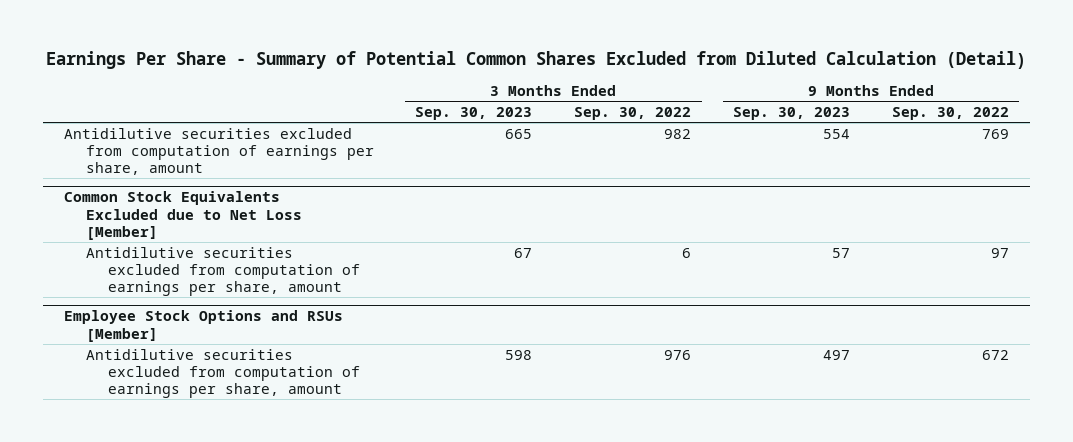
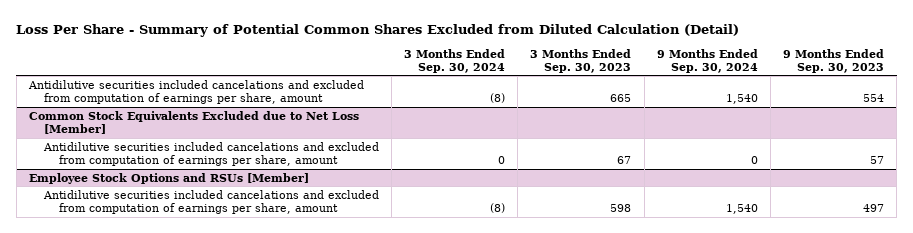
- Earnings Per Share - Summary of Potential Common Shares Excluded from Diluted Calculation (Detail)
+ Loss Per Share - Summary of Potential Common Shares Excluded from Diluted Calculation (Detail)
- | 3 Months Ended Sep. 30, 2023 | 3 Months Ended Sep. 30, 2022 | 9 Months Ended Sep. 30, 2023 | 9 Months Ended Sep. 30, 2022
+ | 3 Months Ended Sep. 30, 2024 | 3 Months Ended Sep. 30, 2023 | 9 Months Ended Sep. 30, 2024 | 9 Months Ended Sep. 30, 2023
- Antidilutive securities excluded from computation of earnings per share, amount | 665 | 982 | 554 | 769
+ Antidilutive securities included cancelations and excluded from computation of earnings per share, amount | (8) | 665 | 1,540 | 554
@ Common Stock Equivalents Excluded due to Net Loss [Member]
- Antidilutive securities excluded from computation of earnings per share, amount | 67 | 6 | 57 | 97
+ Antidilutive securities included cancelations and excluded from computation of earnings per share, amount | 0 | 67 | 0 | 57
@ Employee Stock Options and RSUs [Member]
- Antidilutive securities excluded from computation of earnings per share, amount | 598 | 976 | 497 | 672
+ Antidilutive securities included cancelations and excluded from computation of earnings per share, amount | (8) | 598 | 1,540 | 497

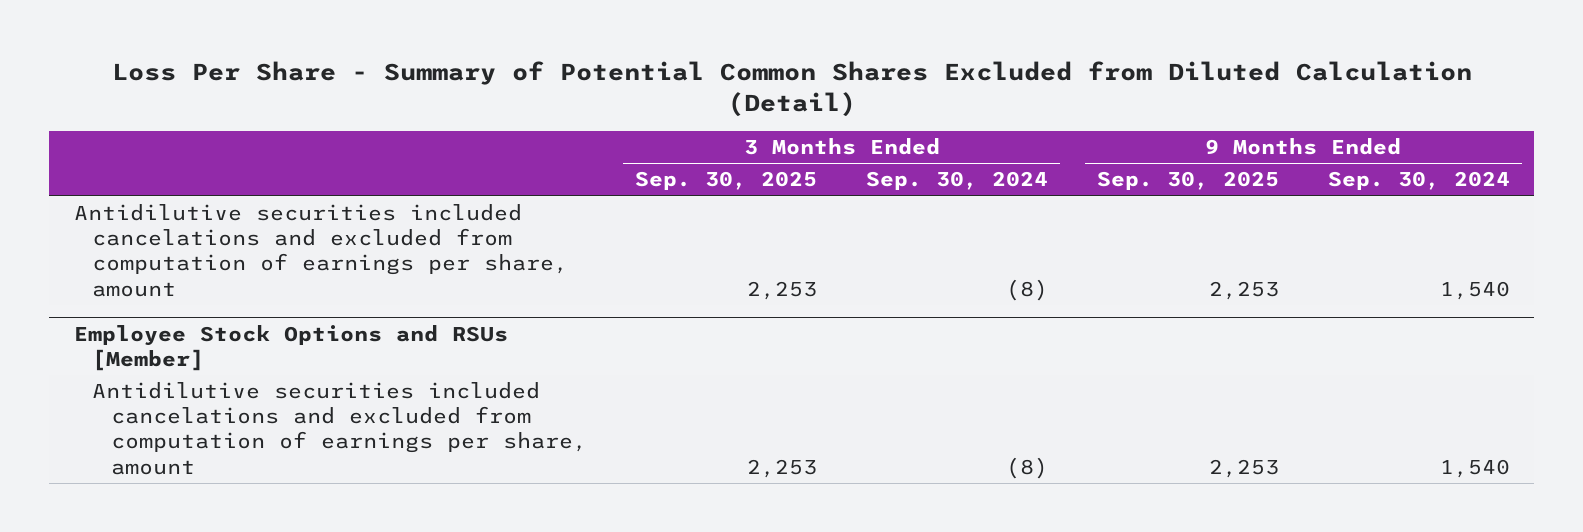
- | 3 Months Ended Sep. 30, 2024 | 3 Months Ended Sep. 30, 2023 | 9 Months Ended Sep. 30, 2024 | 9 Months Ended Sep. 30, 2023
+ | 3 Months Ended Sep. 30, 2025 | 3 Months Ended Sep. 30, 2024 | 9 Months Ended Sep. 30, 2025 | 9 Months Ended Sep. 30, 2024
- Common Stock Equivalents Excluded due to Net Loss [Member]
- Antidilutive securities included cancelations and excluded from computation of earnings per share, amount | 0 | 67 | 0 | 57

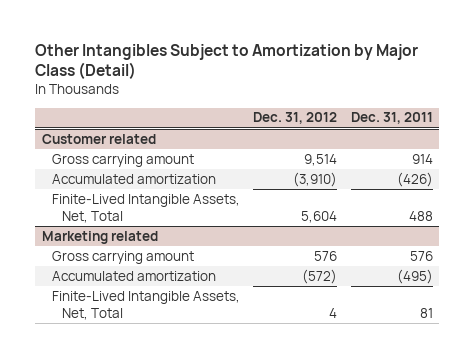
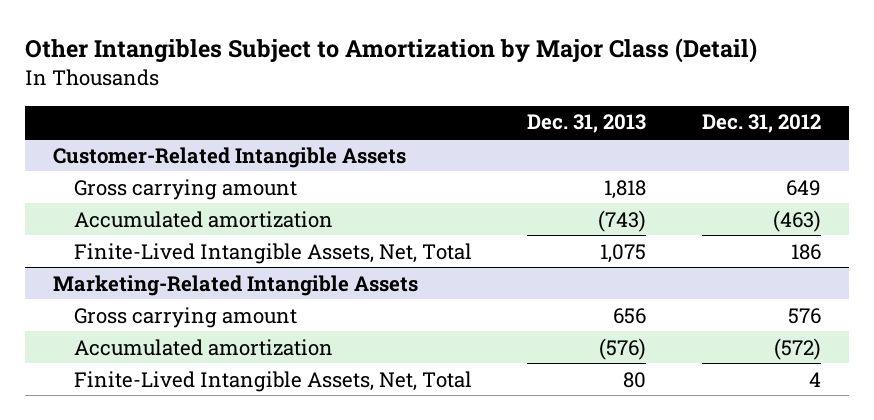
- | Dec. 31, 2012 | Dec. 31, 2011
+ | Dec. 31, 2013 | Dec. 31, 2012
- Customer related
- Gross carrying amount | 9,514 | 914
- Accumulated amortization | (3,910) | (426)
- Finite-Lived Intangible Assets, Net, Total | 5,604 | 488
- Marketing related
+ Customer-Related Intangible Assets
+ Gross carrying amount | 1,818 | 649
+ Accumulated amortization | (743) | (463)
+ Finite-Lived Intangible Assets, Net, Total | 1,075 | 186
+ Marketing-Related Intangible Assets

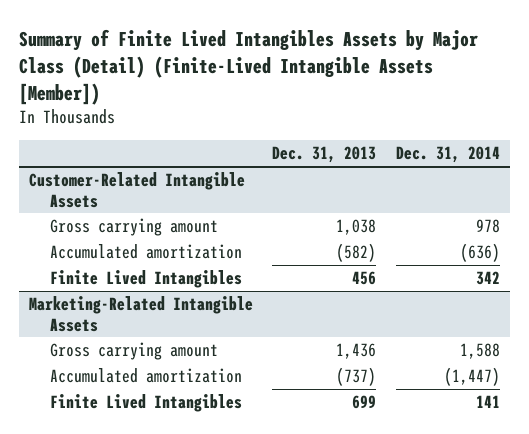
- Other Intangibles Subject to Amortization by Major Class (Detail)
+ Summary of Finite Lived Intangibles Assets by Major Class (Detail) (Finite-Lived Intangible Assets [Member])
- | Dec. 31, 2013 | Dec. 31, 2012
+ | Dec. 31, 2013 | Dec. 31, 2014
@ Customer-Related Intangible Assets
- Gross carrying amount | 1,818 | 649
- Accumulated amortization | (743) | (463)
- Finite-Lived Intangible Assets, Net, Total | 1,075 | 186
+ Gross carrying amount | 1,038 | 978
+ Accumulated amortization | (582) | (636)
+ Finite Lived Intangibles | 456 | 342
@ Marketing-Related Intangible Assets
- Gross carrying amount | 656 | 576
- Accumulated amortization | (576) | (572)
- Finite-Lived Intangible Assets, Net, Total | 80 | 4
+ Gross carrying amount | 1,436 | 1,588
+ Accumulated amortization | (737) | (1,447)
+ Finite Lived Intangibles | 699 | 141

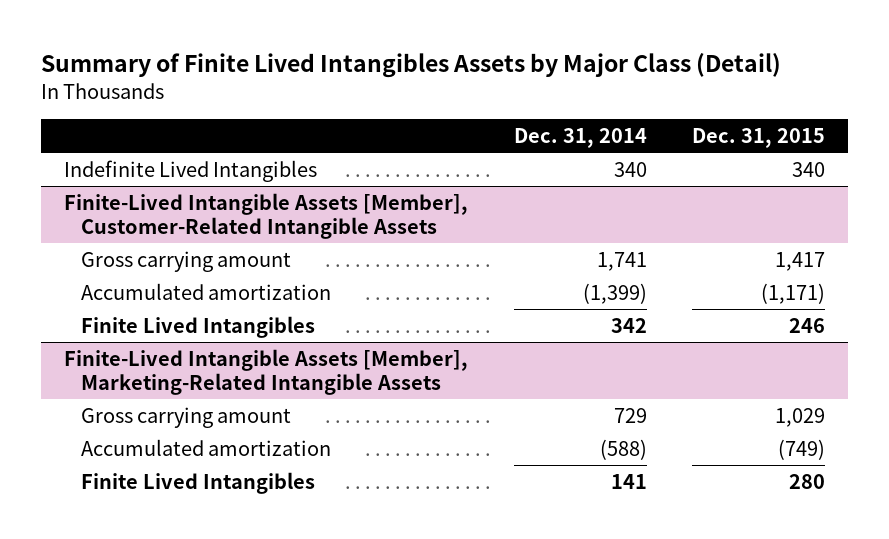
- Summary of Finite Lived Intangibles Assets by Major Class (Detail) (Finite-Lived Intangible Assets [Member])
+ Summary of Finite Lived Intangibles Assets by Major Class (Detail)
- | Dec. 31, 2013 | Dec. 31, 2014
+ | Dec. 31, 2014 | Dec. 31, 2015
- Customer-Related Intangible Assets
- Gross carrying amount | 1,038 | 978
- Accumulated amortization | (582) | (636)
+ Indefinite Lived Intangibles | 340 | 340
+ Finite-Lived Intangible Assets [Member], Customer-Related Intangible Assets
+ Gross carrying amount | 1,741 | 1,417
+ Accumulated amortization | (1,399) | (1,171)
- Marketing-Related Intangible Assets
- Gross carrying amount | 1,436 | 1,588
- Accumulated amortization | (737) | (1,447)
+ Finite-Lived Intangible Assets [Member], Marketing-Related Intangible Assets
+ Gross carrying amount | 729 | 1,029
+ Accumulated amortization | (588) | (749)

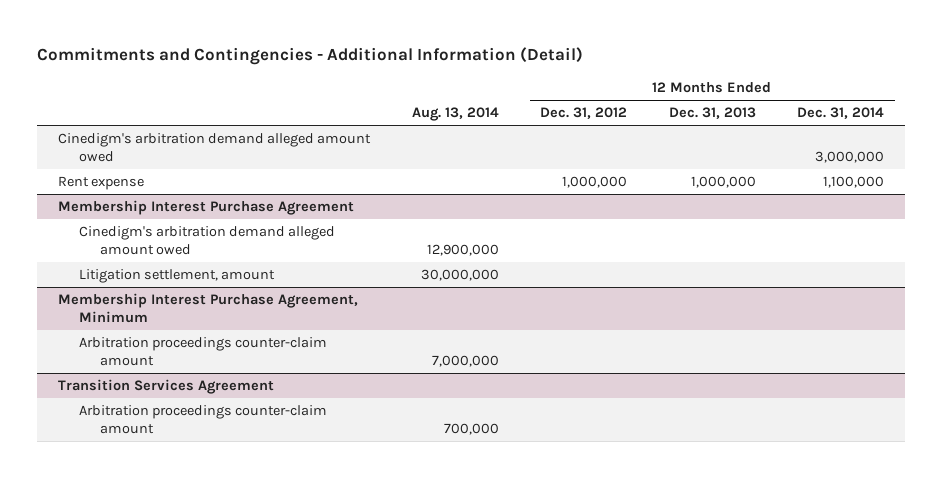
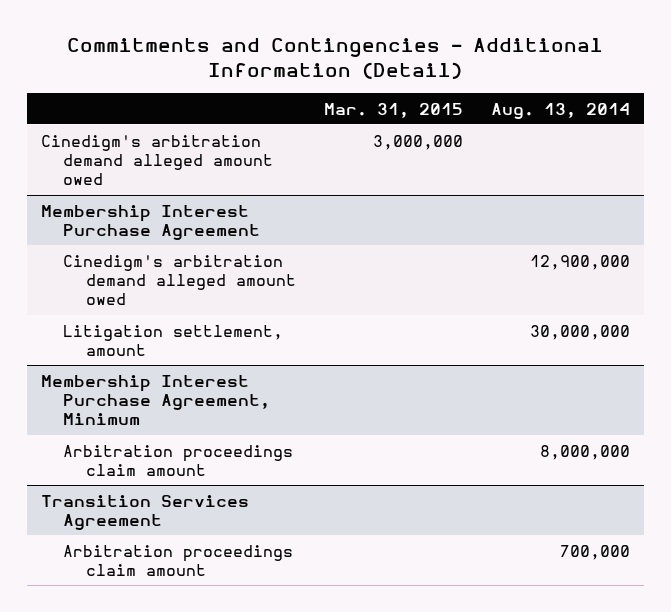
- | Aug. 13, 2014 | 12 Months Ended Dec. 31, 2012 | 12 Months Ended Dec. 31, 2013 | 12 Months Ended Dec. 31, 2014
+ | Mar. 31, 2015 | Aug. 13, 2014
- Rent expense | | 1,000,000 | 1,000,000 | 1,100,000
@ Membership Interest Purchase Agreement, Minimum
- Arbitration proceedings counter-claim amount | 7,000,000 | | |
+ Arbitration proceedings claim amount | | 8,000,000
@ Transition Services Agreement
- Arbitration proceedings counter-claim amount | 700,000 | | |
+ Arbitration proceedings claim amount | | 700,000

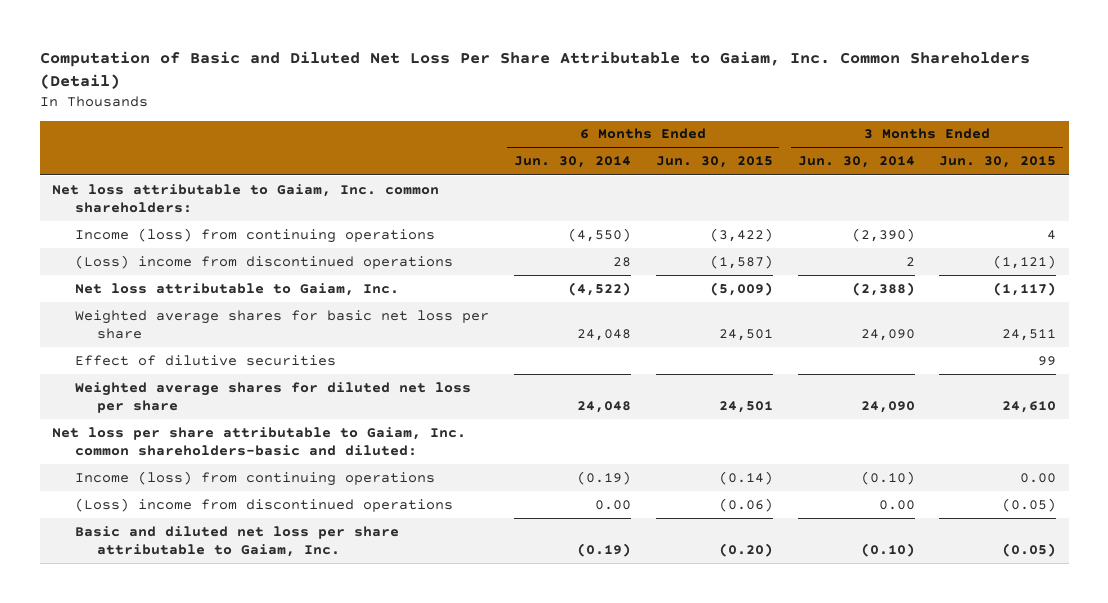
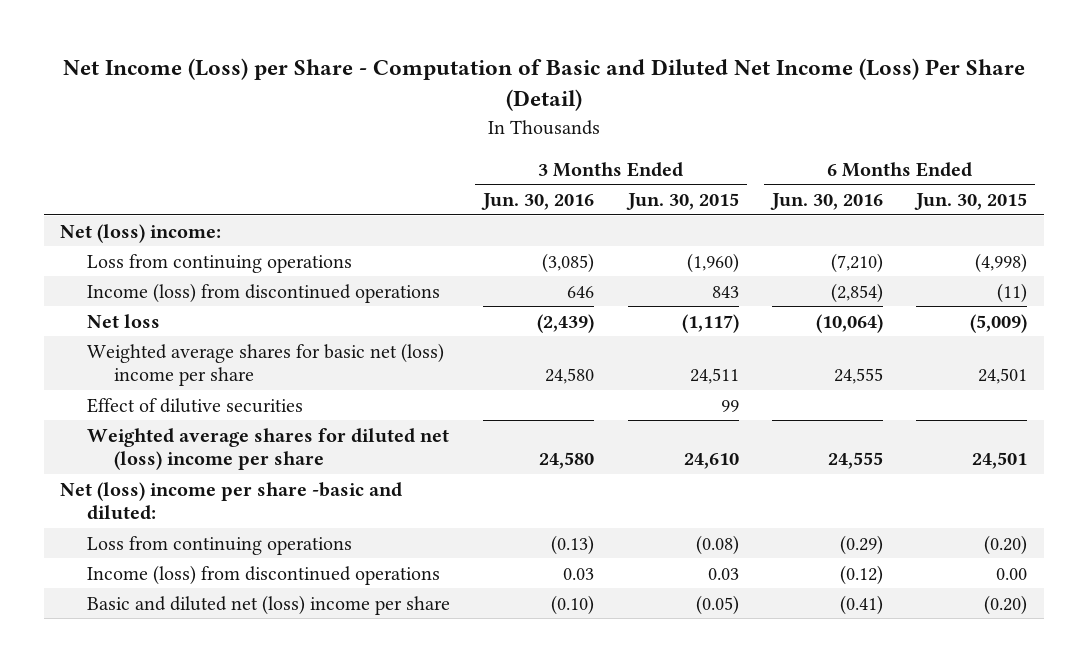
- Computation of Basic and Diluted Net Loss Per Share Attributable to Gaiam, Inc. Common Shareholders (Detail)
+ Net Income (Loss) per Share - Computation of Basic and Diluted Net Income (Loss) Per Share (Detail)
- | 6 Months Ended Jun. 30, 2014 | 6 Months Ended Jun. 30, 2015 | 3 Months Ended Jun. 30, 2014 | 3 Months Ended Jun. 30, 2015
+ | 3 Months Ended Jun. 30, 2016 | 3 Months Ended Jun. 30, 2015 | 6 Months Ended Jun. 30, 2016 | 6 Months Ended Jun. 30, 2015
- Net loss attributable to Gaiam, Inc. common shareholders:
- Income (loss) from continuing operations | (4,550) | (3,422) | (2,390) | 4
- (Loss) income from discontinued operations | 28 | (1,587) | 2 | (1,121)
- Net loss attributable to Gaiam, Inc. | (4,522) | (5,009) | (2,388) | (1,117)
- Weighted average shares for basic net loss per share | 24,048 | 24,501 | 24,090 | 24,511
+ Net (loss) income:
+ Loss from continuing operations | (3,085) | (1,960) | (7,210) | (4,998)
+ Income (loss) from discontinued operations | 646 | 843 | (2,854) | (11)
+ Net loss | (2,439) | (1,117) | (10,064) | (5,009)
+ Weighted average shares for basic net (loss) income per share | 24,580 | 24,511 | 24,555 | 24,501
- Weighted average shares for diluted net loss per share | 24,048 | 24,501 | 24,090 | 24,610
- Net loss per share attributable to Gaiam, Inc. common shareholders-basic and diluted:
- Income (loss) from continuing operations | (0.19) | (0.14) | (0.10) | 0.00
- (Loss) income from discontinued operations | 0.00 | (0.06) | 0.00 | (0.05)
- Basic and diluted net loss per share attributable to Gaiam, Inc. | (0.19) | (0.20) | (0.10) | (0.05)
+ Weighted average shares for diluted net (loss) income per share | 24,580 | 24,610 | 24,555 | 24,501
+ Net (loss) income per share -basic and diluted:
+ Loss from continuing operations | (0.13) | (0.08) | (0.29) | (0.20)
+ Income (loss) from discontinued operations | 0.03 | 0.03 | (0.12) | 0.00
+ Basic and diluted net (loss) income per share | (0.10) | (0.05) | (0.41) | (0.20)

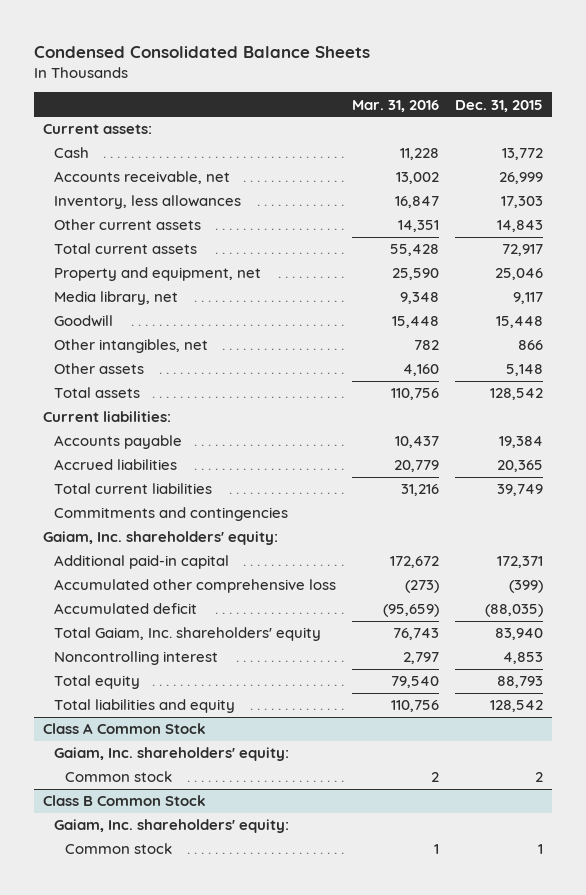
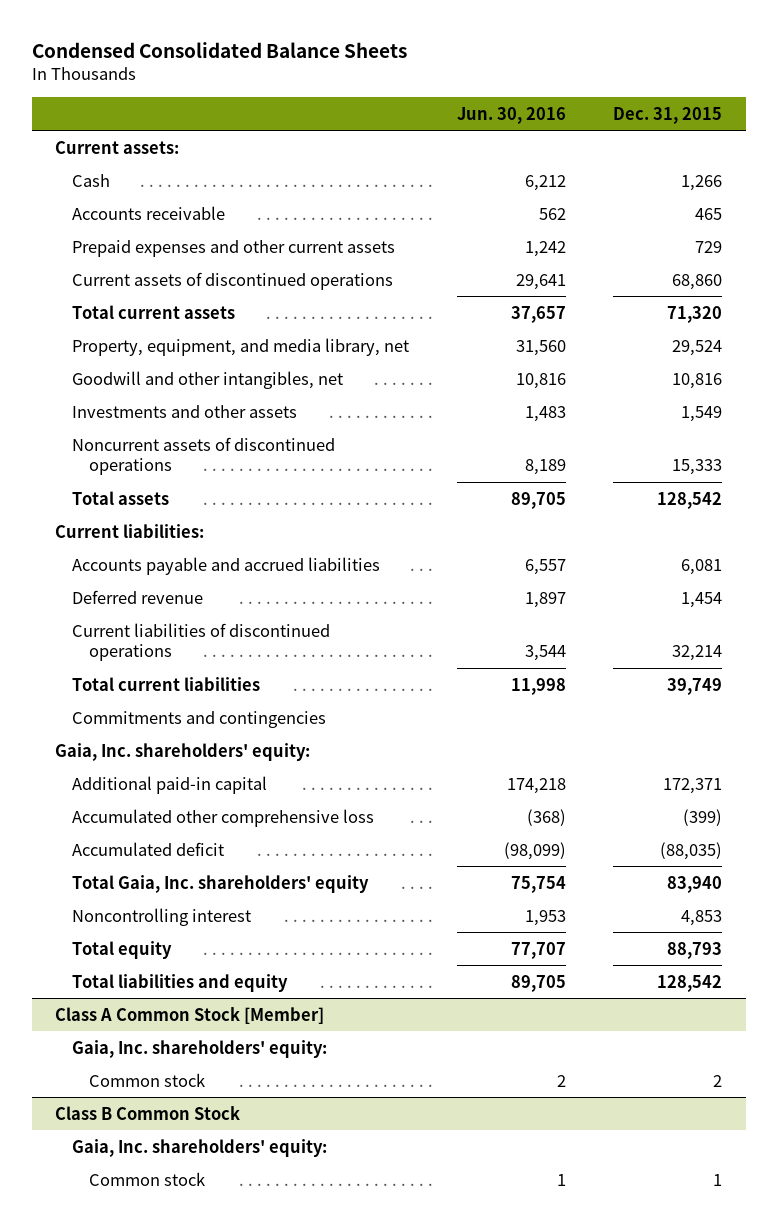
- | Mar. 31, 2016 | Dec. 31, 2015
+ | Jun. 30, 2016 | Dec. 31, 2015
- Cash | 11,228 | 13,772
- Accounts receivable, net | 13,002 | 26,999
- Inventory, less allowances | 16,847 | 17,303
- Other current assets | 14,351 | 14,843
- Total current assets | 55,428 | 72,917
- Property and equipment, net | 25,590 | 25,046
- Media library, net | 9,348 | 9,117
- Goodwill | 15,448 | 15,448
- Other intangibles, net | 782 | 866
- Other assets | 4,160 | 5,148
+ Cash | 6,212 | 1,266
+ Accounts receivable | 562 | 465
+ Prepaid expenses and other current assets | 1,242 | 729
+ Current assets of discontinued operations | 29,641 | 68,860
+ Total current assets | 37,657 | 71,320
+ Property, equipment, and media library, net | 31,560 | 29,524
+ Goodwill and other intangibles, net | 10,816 | 10,816
+ Investments and other assets | 1,483 | 1,549
+ Noncurrent assets of discontinued operations | 8,189 | 15,333
- Accounts payable | 10,437 | 19,384
- Accrued liabilities | 20,779 | 20,365
+ Accounts payable and accrued liabilities | 6,557 | 6,081
+ Deferred revenue | 1,897 | 1,454
+ Current liabilities of discontinued operations | 3,544 | 32,214
- Gaiam, Inc. shareholders' equity:
+ Gaia, Inc. shareholders' equity:
- Total Gaiam, Inc. shareholders' equity | 76,743 | 83,940
+ Total Gaia, Inc. shareholders' equity | 75,754 | 83,940
- Class A Common Stock
- Gaiam, Inc. shareholders' equity:
+ Class A Common Stock [Member]
+ Gaia, Inc. shareholders' equity:
@ Class B Common Stock
- Gaiam, Inc. shareholders' equity:
+ Gaia, Inc. shareholders' equity:

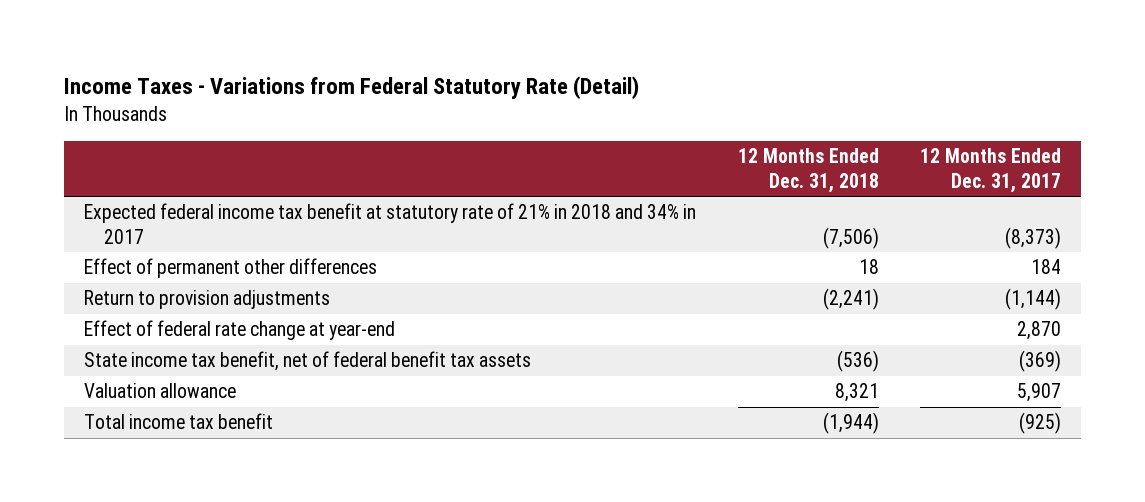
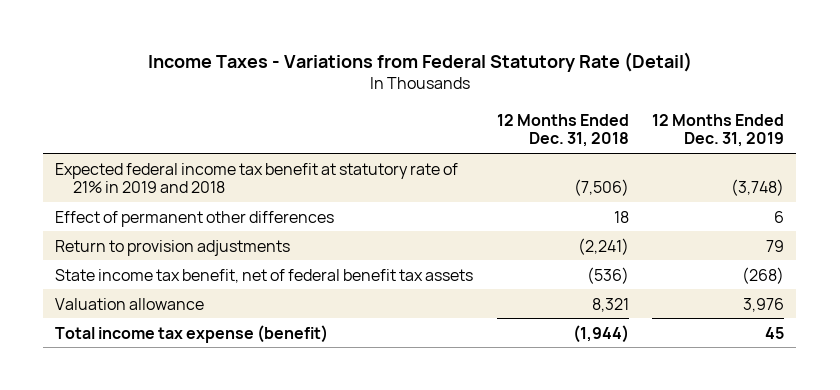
- | 12 Months Ended Dec. 31, 2018 | 12 Months Ended Dec. 31, 2017
+ | 12 Months Ended Dec. 31, 2018 | 12 Months Ended Dec. 31, 2019
- Expected federal income tax benefit at statutory rate of 21% in 2018 and 34% in 2017 | (7,506) | (8,373)
+ Expected federal income tax benefit at statutory rate of 21% in 2019 and 2018 | (7,506) | (3,748)
- Effect of federal rate change at year-end | | 2,870
- Total income tax benefit | (1,944) | (925)
+ Total income tax expense (benefit) | (1,944) | 45

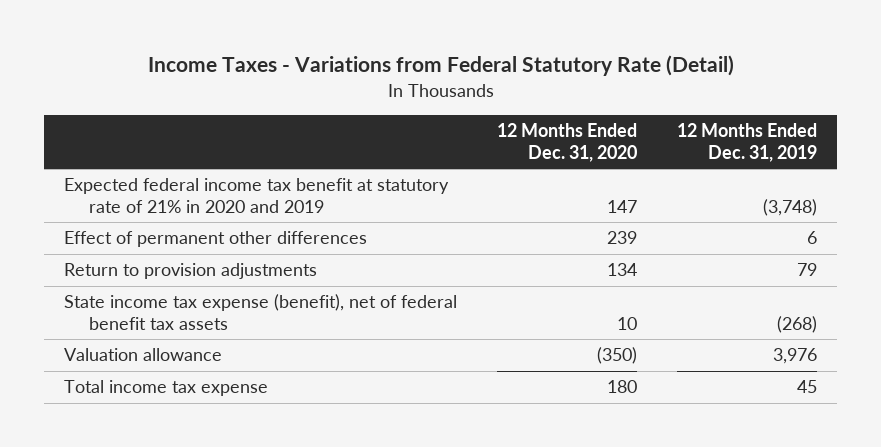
- | 12 Months Ended Dec. 31, 2018 | 12 Months Ended Dec. 31, 2019
+ | 12 Months Ended Dec. 31, 2020 | 12 Months Ended Dec. 31, 2019
- Expected federal income tax benefit at statutory rate of 21% in 2019 and 2018 | (7,506) | (3,748)
+ Expected federal income tax benefit at statutory rate of 21% in 2020 and 2019 | 147 | (3,748)
- State income tax benefit, net of federal benefit tax assets | (536) | (268)
+ State income tax expense (benefit), net of federal benefit tax assets | 10 | (268)
- Total income tax expense (benefit) | (1,944) | 45
+ Total income tax expense | 180 | 45

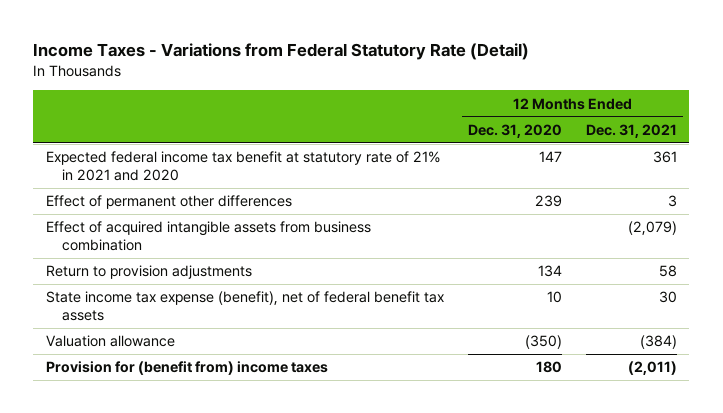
- | 12 Months Ended Dec. 31, 2020 | 12 Months Ended Dec. 31, 2019
+ | 12 Months Ended Dec. 31, 2020 | 12 Months Ended Dec. 31, 2021
- Expected federal income tax benefit at statutory rate of 21% in 2020 and 2019 | 147 | (3,748)
+ Expected federal income tax benefit at statutory rate of 21% in 2021 and 2020 | 147 | 361
+ Effect of acquired intangible assets from business combination | | (2,079)
- Total income tax expense | 180 | 45
+ Provision for (benefit from) income taxes | 180 | (2,011)

